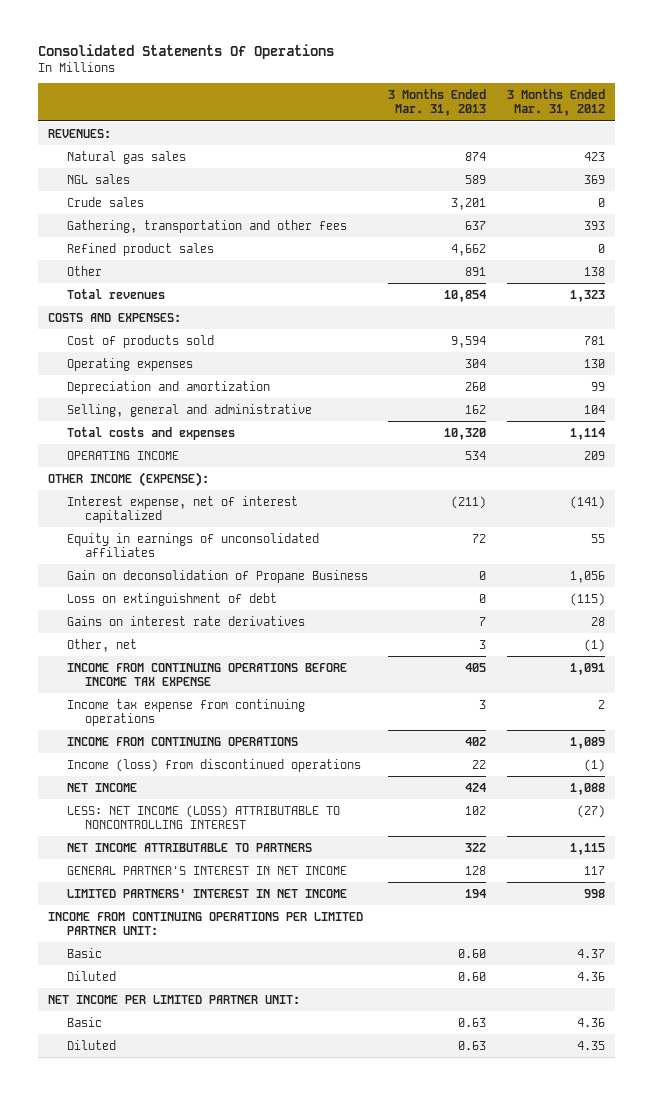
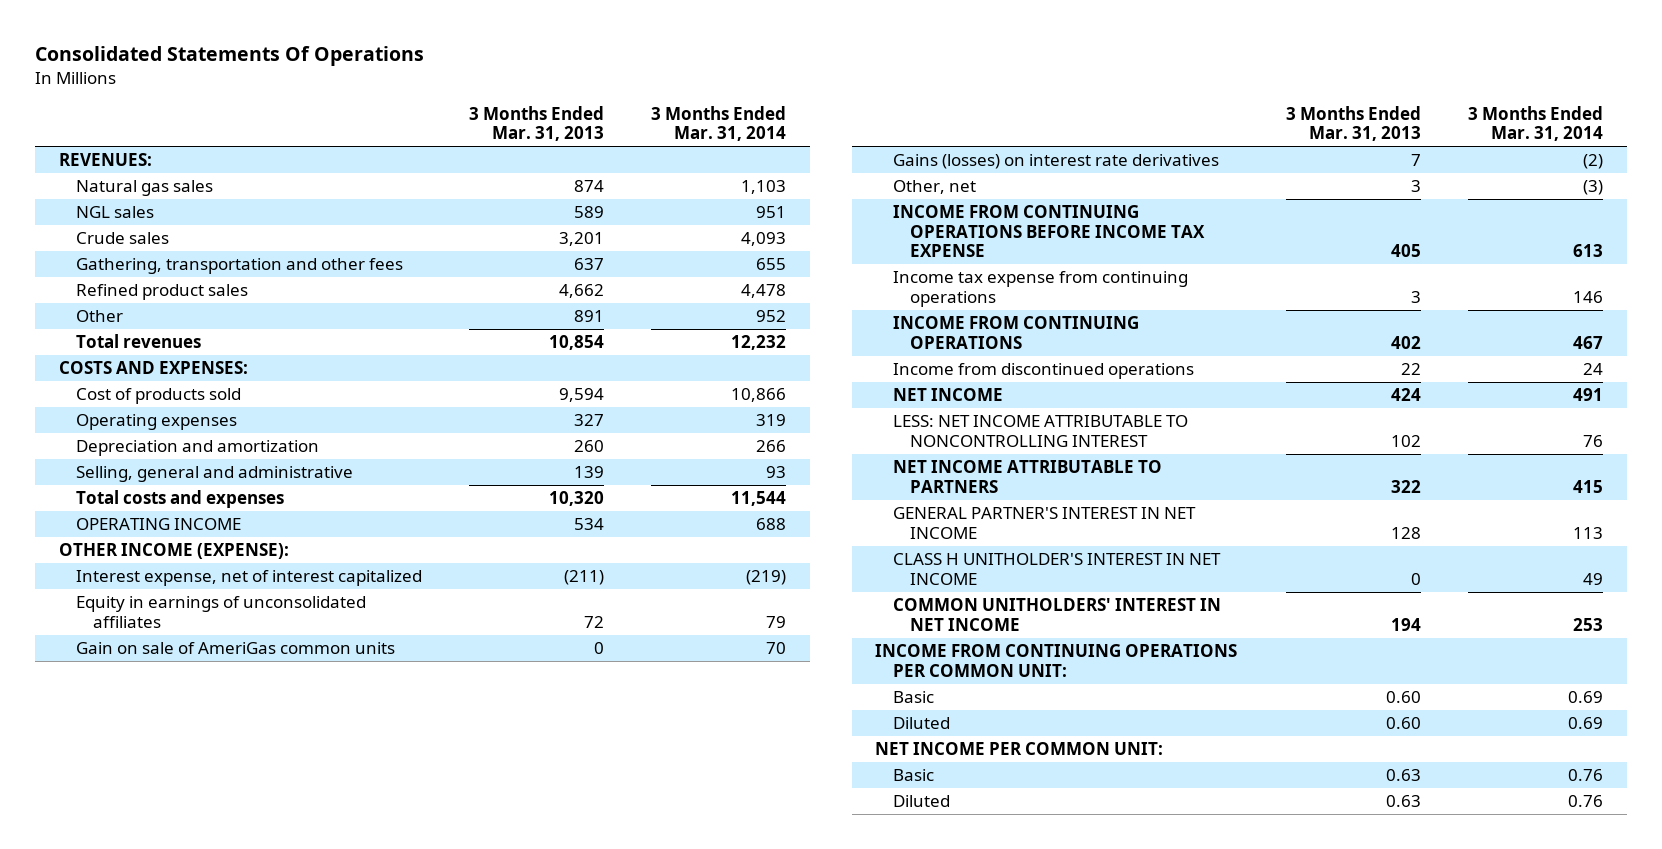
- | 3 Months Ended Mar. 31, 2013 | 3 Months Ended Mar. 31, 2012
+ | 3 Months Ended Mar. 31, 2013 | 3 Months Ended Mar. 31, 2014
- Operating expenses | 304 | 130
+ Operating expenses | 327 | 319
- Selling, general and administrative | 162 | 104
+ Selling, general and administrative | 139 | 93
- Gain on deconsolidation of Propane Business | 0 | 1,056
- Loss on extinguishment of debt | 0 | (115)
- Gains on interest rate derivatives | 7 | 28
+ Gain on sale of AmeriGas common units | 0 | 70
+ Gains (losses) on interest rate derivatives | 7 | (2)
- Income (loss) from discontinued operations | 22 | (1)
+ Income from discontinued operations | 22 | 24
- LESS: NET INCOME (LOSS) ATTRIBUTABLE TO NONCONTROLLING INTEREST | 102 | (27)
+ LESS: NET INCOME ATTRIBUTABLE TO NONCONTROLLING INTEREST | 102 | 76
- LIMITED PARTNERS' INTEREST IN NET INCOME | 194 | 998
- INCOME FROM CONTINUING OPERATIONS PER LIMITED PARTNER UNIT:
+ CLASS H UNITHOLDER'S INTEREST IN NET INCOME | 0 | 49
+ COMMON UNITHOLDERS' INTEREST IN NET INCOME | 194 | 253
+ INCOME FROM CONTINUING OPERATIONS PER COMMON UNIT:
- NET INCOME PER LIMITED PARTNER UNIT:
+ NET INCOME PER COMMON UNIT:

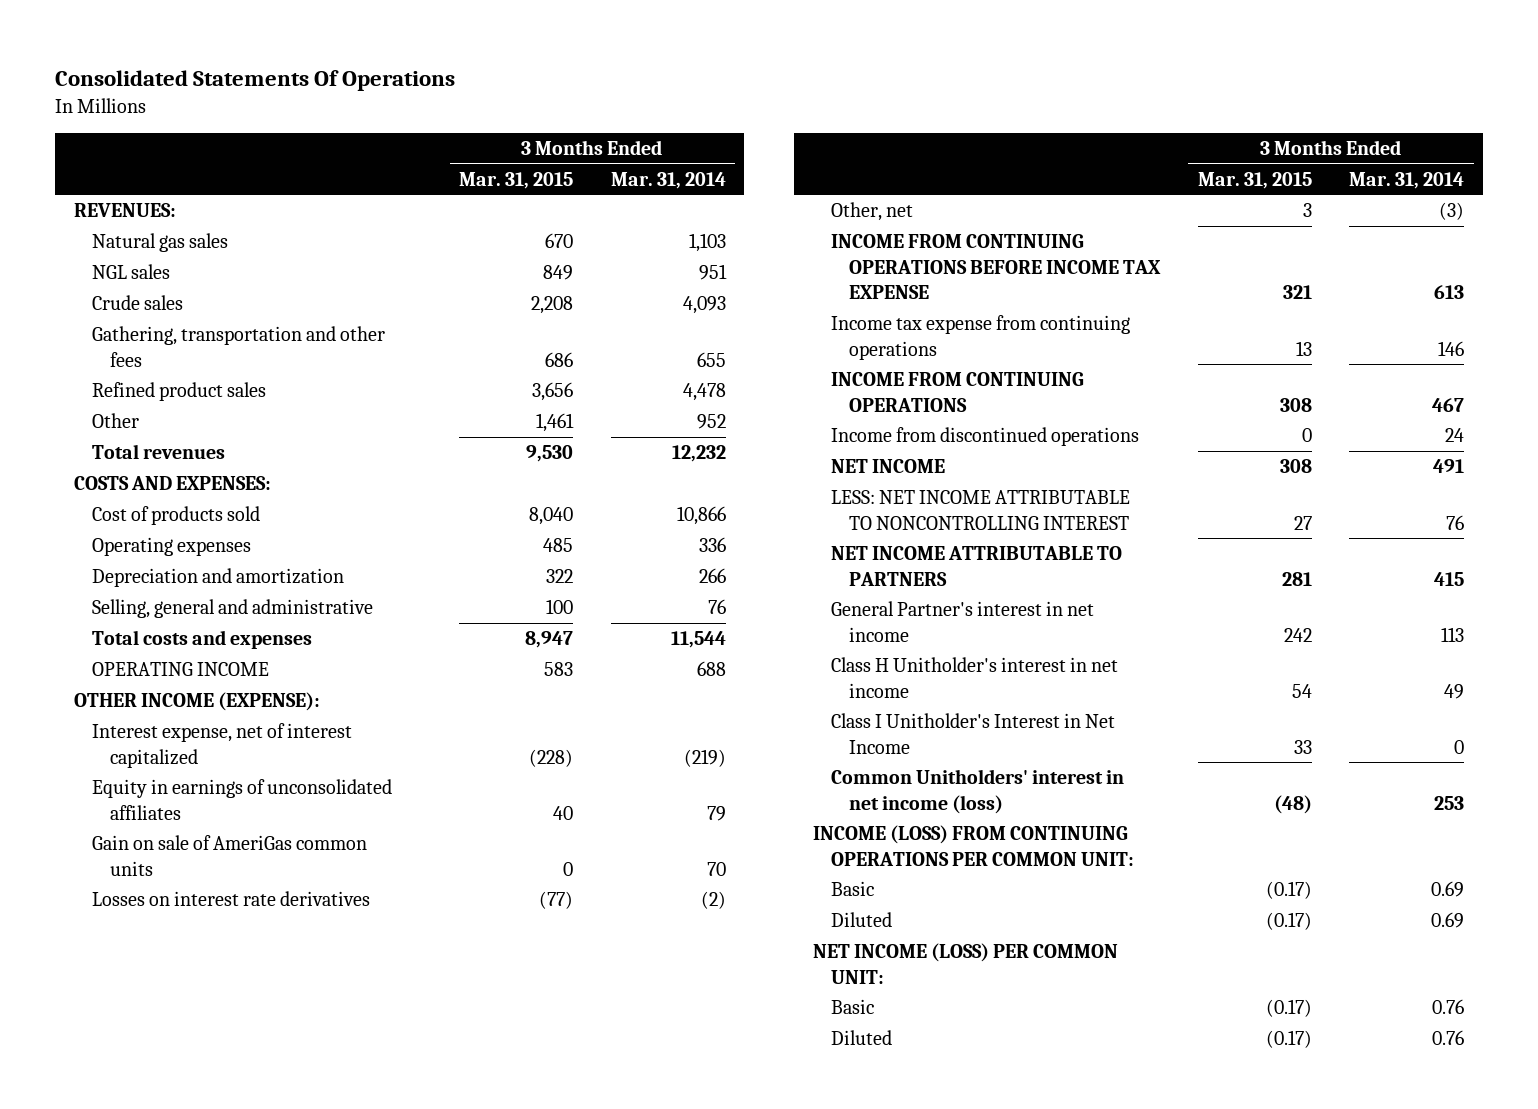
- | 3 Months Ended Mar. 31, 2013 | 3 Months Ended Mar. 31, 2014
+ | 3 Months Ended Mar. 31, 2015 | 3 Months Ended Mar. 31, 2014
- Operating expenses | 327 | 319
+ Operating expenses | 485 | 336
- Selling, general and administrative | 139 | 93
+ Selling, general and administrative | 100 | 76
- Gains (losses) on interest rate derivatives | 7 | (2)
+ Losses on interest rate derivatives | (77) | (2)
- GENERAL PARTNER'S INTEREST IN NET INCOME | 128 | 113
- CLASS H UNITHOLDER'S INTEREST IN NET INCOME | 0 | 49
- COMMON UNITHOLDERS' INTEREST IN NET INCOME | 194 | 253
- INCOME FROM CONTINUING OPERATIONS PER COMMON UNIT:
+ General Partner's interest in net income | 242 | 113
+ Class H Unitholder's interest in net income | 54 | 49
+ Class I Unitholder's Interest in Net Income | 33 | 0
+ Common Unitholders' interest in net income (loss) | (48) | 253
+ INCOME (LOSS) FROM CONTINUING OPERATIONS PER COMMON UNIT:
- NET INCOME PER COMMON UNIT:
+ NET INCOME (LOSS) PER COMMON UNIT:

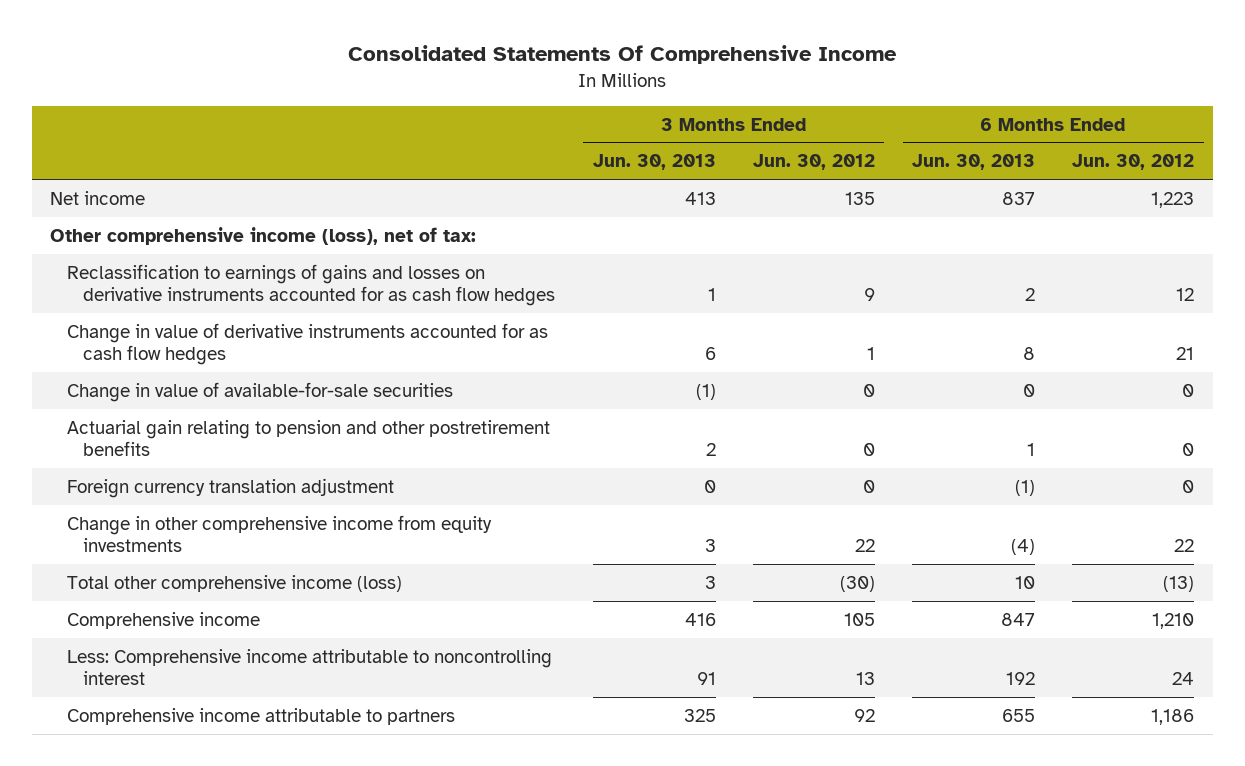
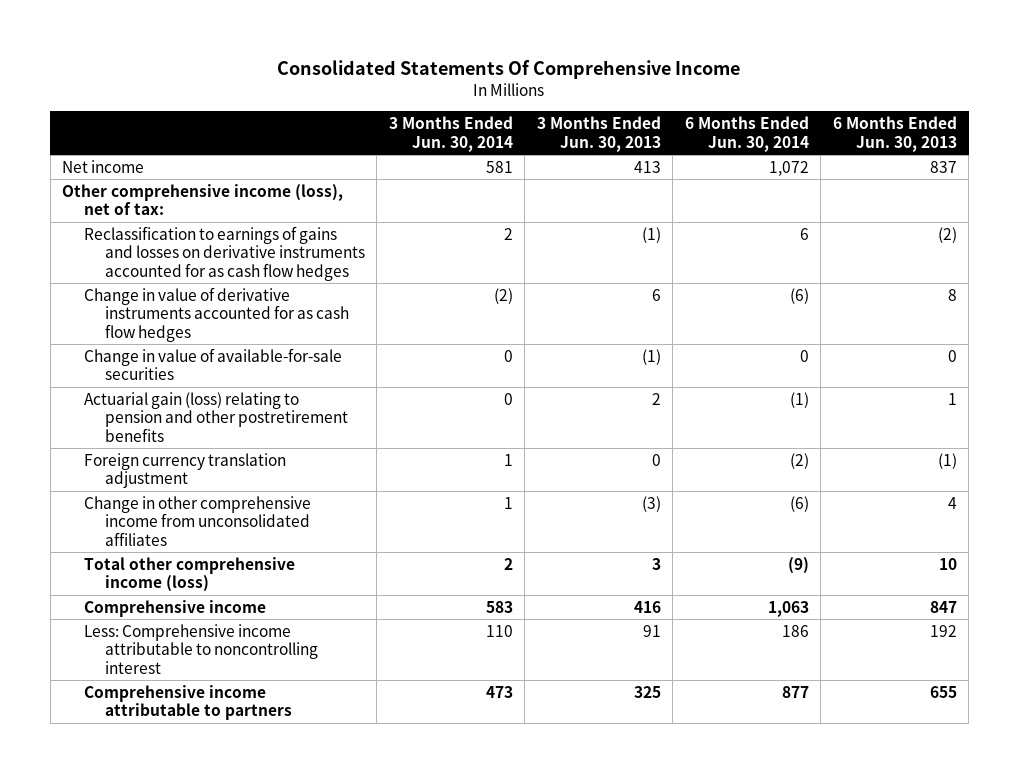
- | 3 Months Ended Jun. 30, 2013 | 3 Months Ended Jun. 30, 2012 | 6 Months Ended Jun. 30, 2013 | 6 Months Ended Jun. 30, 2012
+ | 3 Months Ended Jun. 30, 2014 | 3 Months Ended Jun. 30, 2013 | 6 Months Ended Jun. 30, 2014 | 6 Months Ended Jun. 30, 2013
- Reclassification to earnings of gains and losses on derivative instruments accounted for as cash flow hedges | 1 | 9 | 2 | 12
+ Reclassification to earnings of gains and losses on derivative instruments accounted for as cash flow hedges | 2 | (1) | 6 | (2)
- Actuarial gain relating to pension and other postretirement benefits | 2 | 0 | 1 | 0
+ Actuarial gain (loss) relating to pension and other postretirement benefits | 0 | 2 | (1) | 1
- Change in other comprehensive income from equity investments | 3 | 22 | (4) | 22
+ Change in other comprehensive income from unconsolidated affiliates | 1 | (3) | (6) | 4

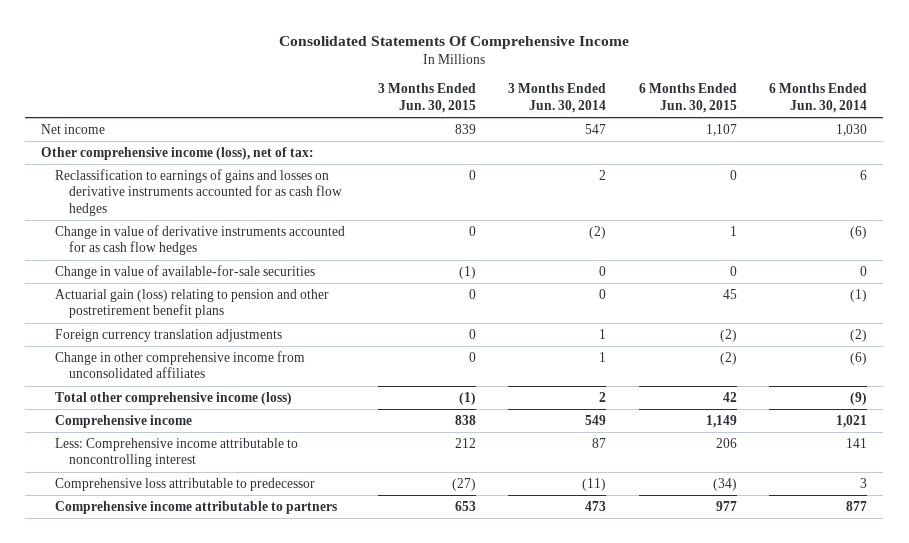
- | 3 Months Ended Jun. 30, 2014 | 3 Months Ended Jun. 30, 2013 | 6 Months Ended Jun. 30, 2014 | 6 Months Ended Jun. 30, 2013
+ | 3 Months Ended Jun. 30, 2015 | 3 Months Ended Jun. 30, 2014 | 6 Months Ended Jun. 30, 2015 | 6 Months Ended Jun. 30, 2014
- Net income | 581 | 413 | 1,072 | 837
+ Net income | 839 | 547 | 1,107 | 1,030
- Actuarial gain (loss) relating to pension and other postretirement benefits | 0 | 2 | (1) | 1
- Foreign currency translation adjustment | 1 | 0 | (2) | (1)
+ Actuarial gain (loss) relating to pension and other postretirement benefit plans | 0 | 0 | 45 | (1)
+ Foreign currency translation adjustments | 0 | 1 | (2) | (2)
- Comprehensive income | 583 | 416 | 1,063 | 847
- Less: Comprehensive income attributable to noncontrolling interest | 110 | 91 | 186 | 192
+ Comprehensive income | 838 | 549 | 1,149 | 1,021
+ Less: Comprehensive income attributable to noncontrolling interest | 212 | 87 | 206 | 141
+ Comprehensive loss attributable to predecessor | (27) | (11) | (34) | 3

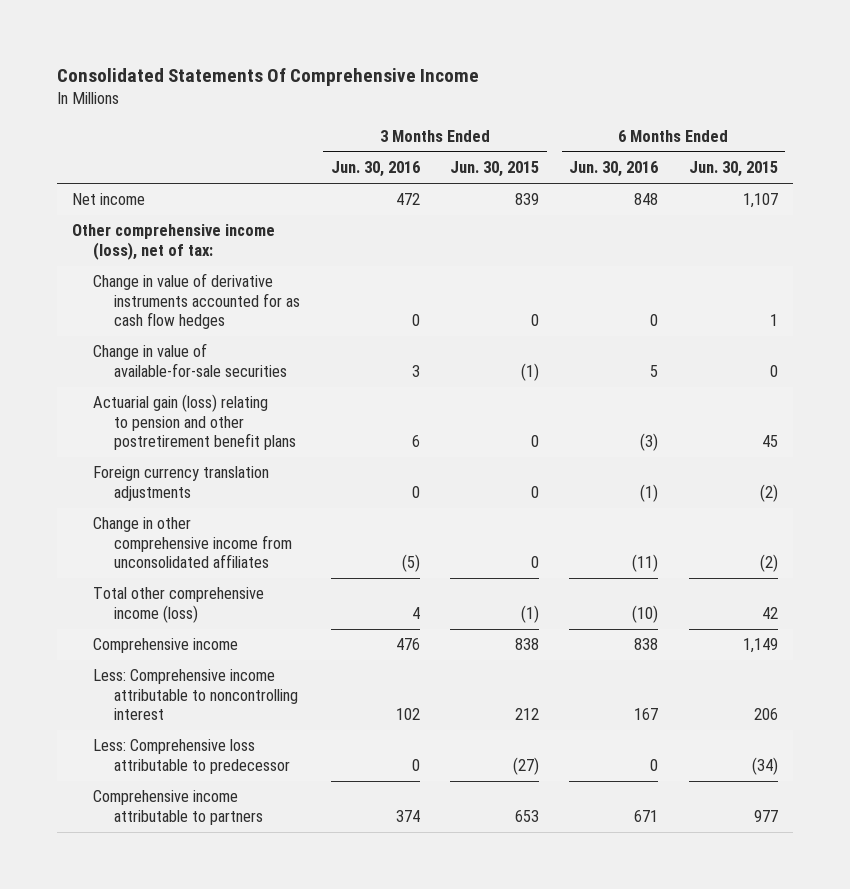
- | 3 Months Ended Jun. 30, 2015 | 3 Months Ended Jun. 30, 2014 | 6 Months Ended Jun. 30, 2015 | 6 Months Ended Jun. 30, 2014
+ | 3 Months Ended Jun. 30, 2016 | 3 Months Ended Jun. 30, 2015 | 6 Months Ended Jun. 30, 2016 | 6 Months Ended Jun. 30, 2015
- Reclassification to earnings of gains and losses on derivative instruments accounted for as cash flow hedges | 0 | 2 | 0 | 6
- Comprehensive loss attributable to predecessor | (27) | (11) | (34) | 3
+ Less: Comprehensive loss attributable to predecessor | 0 | (27) | 0 | (34)

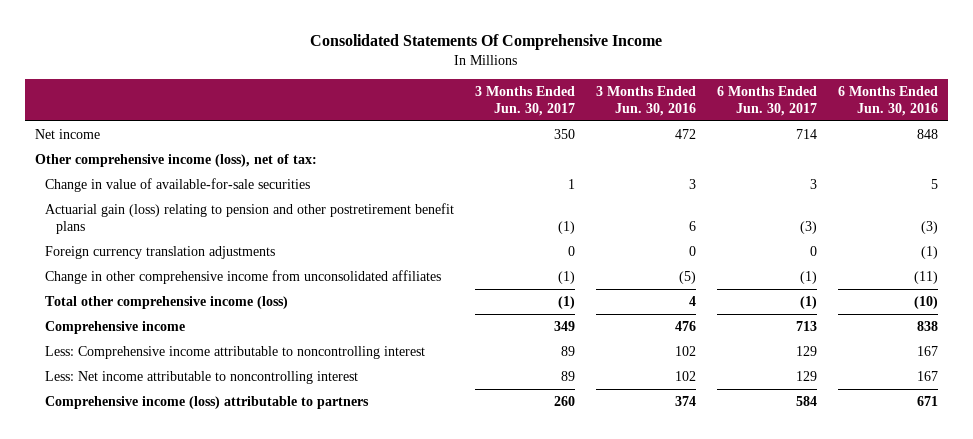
- | 3 Months Ended Jun. 30, 2016 | 3 Months Ended Jun. 30, 2015 | 6 Months Ended Jun. 30, 2016 | 6 Months Ended Jun. 30, 2015
+ | 3 Months Ended Jun. 30, 2017 | 3 Months Ended Jun. 30, 2016 | 6 Months Ended Jun. 30, 2017 | 6 Months Ended Jun. 30, 2016
- Change in value of derivative instruments accounted for as cash flow hedges | 0 | 0 | 0 | 1
- Less: Comprehensive loss attributable to predecessor | 0 | (27) | 0 | (34)
- Comprehensive income attributable to partners | 374 | 653 | 671 | 977
+ Less: Net income attributable to noncontrolling interest | 89 | 102 | 129 | 167
+ Comprehensive income (loss) attributable to partners | 260 | 374 | 584 | 671

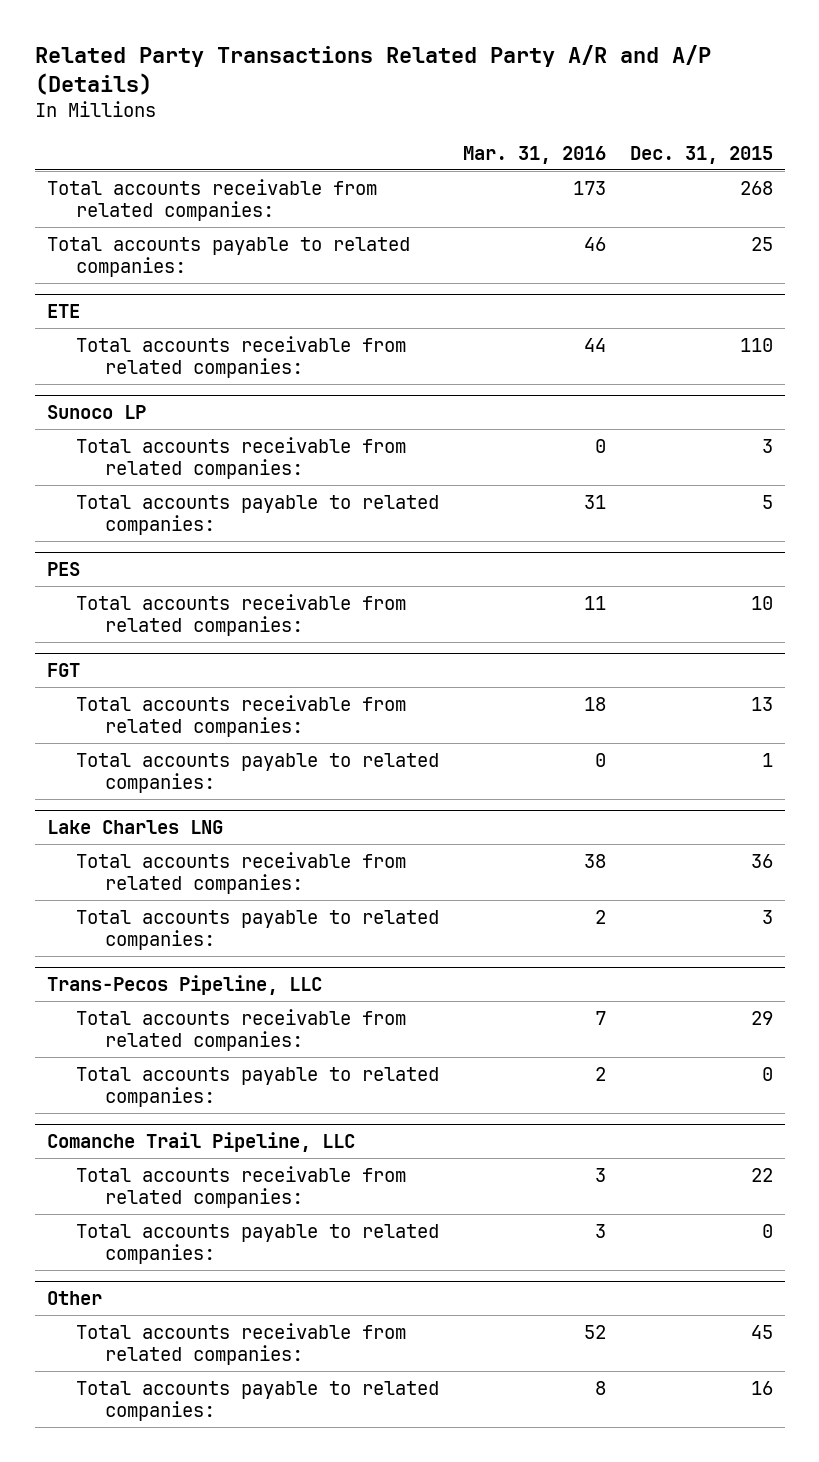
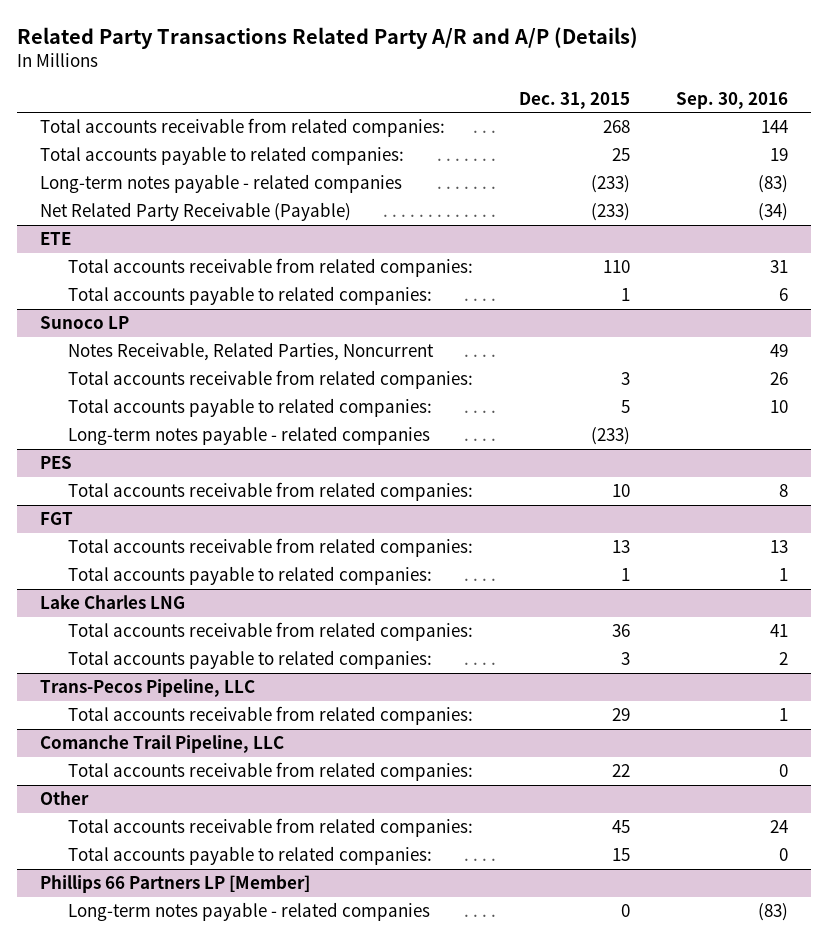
- | Mar. 31, 2016 | Dec. 31, 2015
+ | Dec. 31, 2015 | Sep. 30, 2016
+ Long-term notes payable - related companies | (233) | (83)
+ Net Related Party Receivable (Payable) | (233) | (34)
@ ETE
+ Total accounts payable to related companies: | 1 | 6
@ Sunoco LP
+ Notes Receivable, Related Parties, Noncurrent | | 49
+ Long-term notes payable - related companies | (233) |
@ Trans-Pecos Pipeline, LLC
- Total accounts payable to related companies: | 2 | 0
@ Comanche Trail Pipeline, LLC
- Total accounts payable to related companies: | 3 | 0
@ Other
- Total accounts payable to related companies: | 8 | 16
+ Total accounts payable to related companies: | 15 | 0
+ Phillips 66 Partners LP [Member]
+ Long-term notes payable - related companies | 0 | (83)

